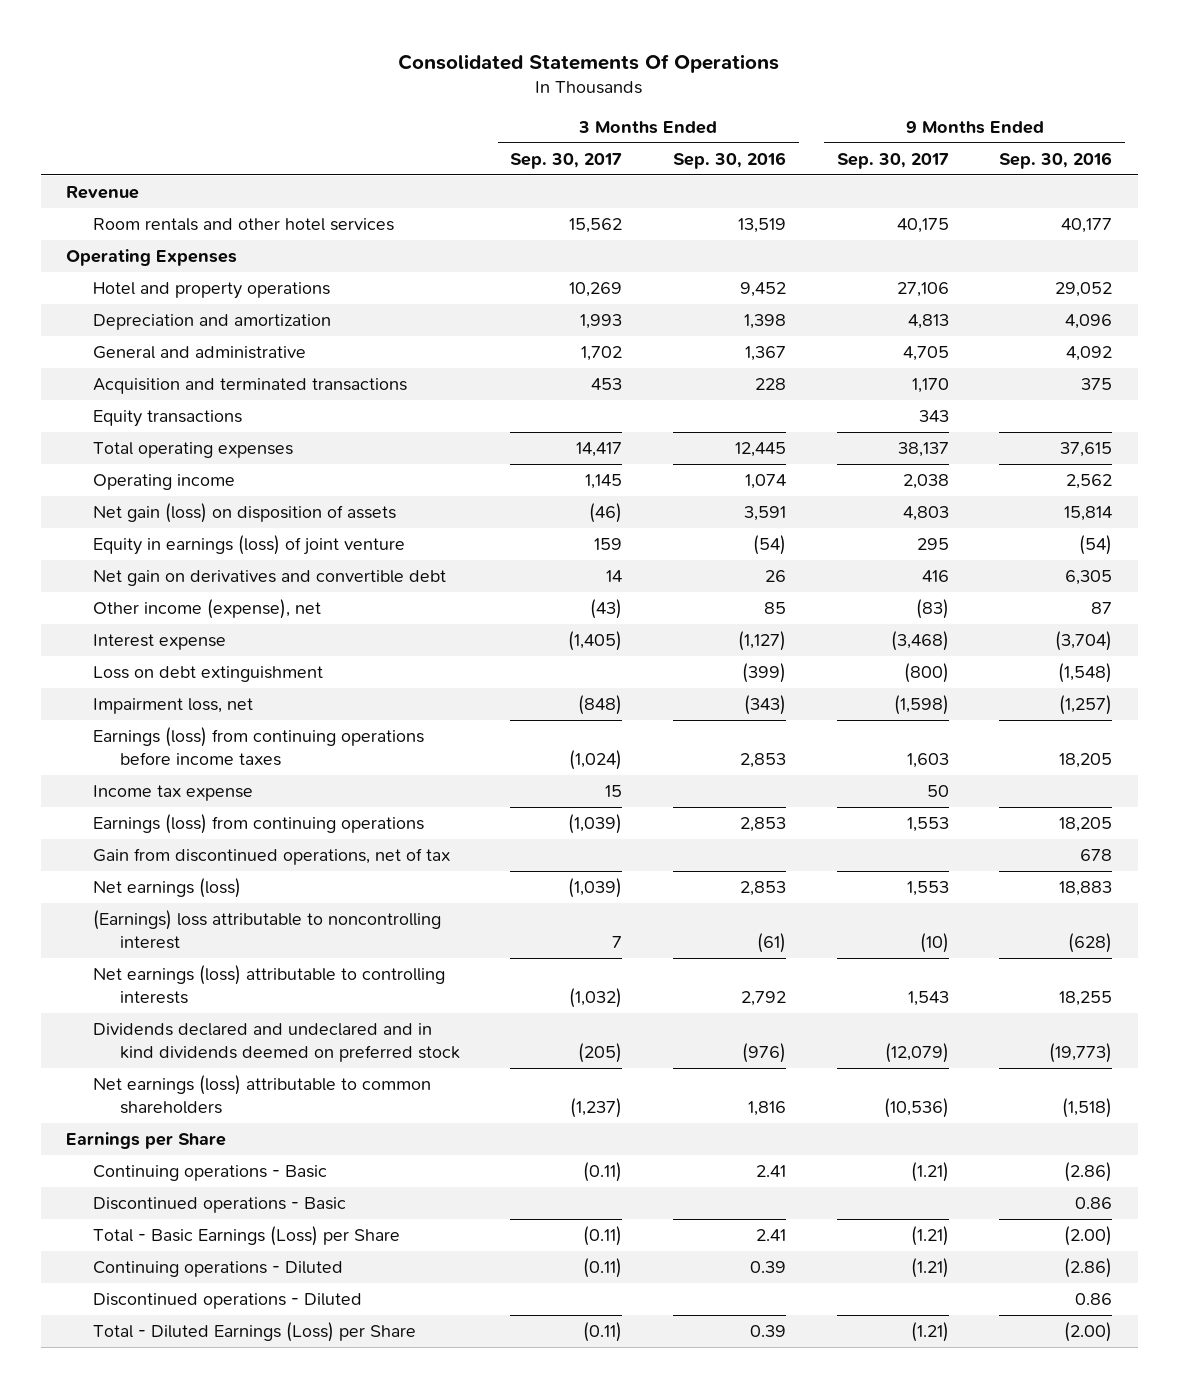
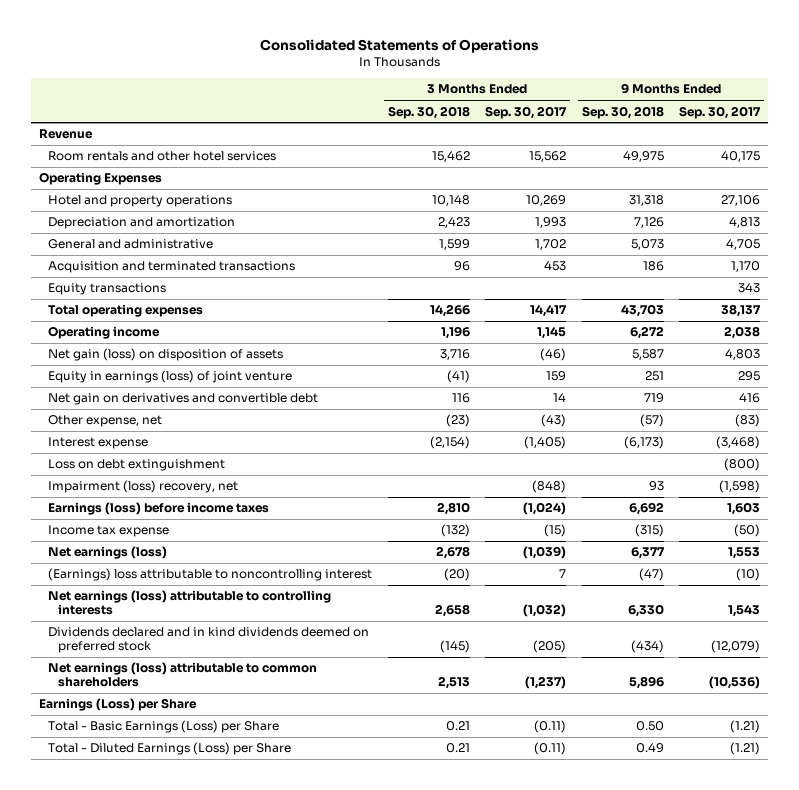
- Consolidated Statements Of Operations
+ Consolidated Statements of Operations
- | 3 Months Ended Sep. 30, 2017 | 3 Months Ended Sep. 30, 2016 | 9 Months Ended Sep. 30, 2017 | 9 Months Ended Sep. 30, 2016
+ | 3 Months Ended Sep. 30, 2018 | 3 Months Ended Sep. 30, 2017 | 9 Months Ended Sep. 30, 2018 | 9 Months Ended Sep. 30, 2017
- Other income (expense), net | (43) | 85 | (83) | 87
+ Other expense, net | (23) | (43) | (57) | (83)
- Impairment loss, net | (848) | (343) | (1,598) | (1,257)
- Earnings (loss) from continuing operations before income taxes | (1,024) | 2,853 | 1,603 | 18,205
- Income tax expense | 15 | | 50 |
- Earnings (loss) from continuing operations | (1,039) | 2,853 | 1,553 | 18,205
- Gain from discontinued operations, net of tax | | | | 678
+ Impairment (loss) recovery, net | | (848) | 93 | (1,598)
+ Earnings (loss) before income taxes | 2,810 | (1,024) | 6,692 | 1,603
+ Income tax expense | (132) | (15) | (315) | (50)
- Dividends declared and undeclared and in kind dividends deemed on preferred stock | (205) | (976) | (12,079) | (19,773)
+ Dividends declared and in kind dividends deemed on preferred stock | (145) | (205) | (434) | (12,079)
- Earnings per Share
- Continuing operations - Basic | (0.11) | 2.41 | (1.21) | (2.86)
- Discontinued operations - Basic | | | | 0.86
+ Earnings (Loss) per Share
- Continuing operations - Diluted | (0.11) | 0.39 | (1.21) | (2.86)
- Discontinued operations - Diluted | | | | 0.86

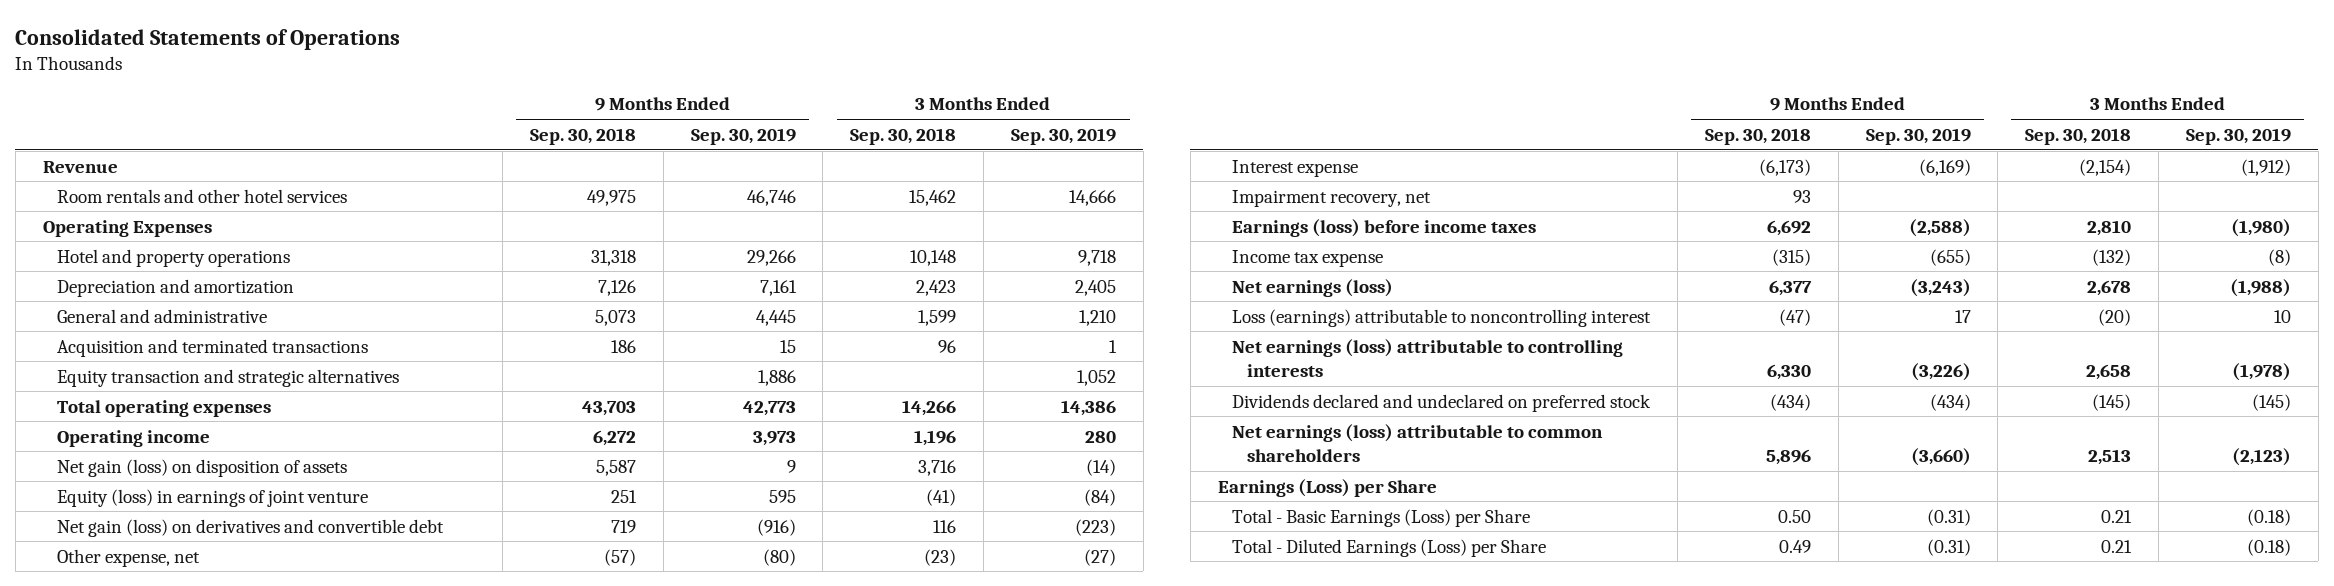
- | 3 Months Ended Sep. 30, 2018 | 3 Months Ended Sep. 30, 2017 | 9 Months Ended Sep. 30, 2018 | 9 Months Ended Sep. 30, 2017
+ | 9 Months Ended Sep. 30, 2018 | 9 Months Ended Sep. 30, 2019 | 3 Months Ended Sep. 30, 2018 | 3 Months Ended Sep. 30, 2019
- Equity transactions | | | | 343
+ Equity transaction and strategic alternatives | | 1,886 | | 1,052
- Equity in earnings (loss) of joint venture | (41) | 159 | 251 | 295
- Net gain on derivatives and convertible debt | 116 | 14 | 719 | 416
+ Equity (loss) in earnings of joint venture | 251 | 595 | (41) | (84)
+ Net gain (loss) on derivatives and convertible debt | 719 | (916) | 116 | (223)
- Loss on debt extinguishment | | | | (800)
- Impairment (loss) recovery, net | | (848) | 93 | (1,598)
+ Impairment recovery, net | 93 | | |
- (Earnings) loss attributable to noncontrolling interest | (20) | 7 | (47) | (10)
+ Loss (earnings) attributable to noncontrolling interest | (47) | 17 | (20) | 10
- Dividends declared and in kind dividends deemed on preferred stock | (145) | (205) | (434) | (12,079)
+ Dividends declared and undeclared on preferred stock | (434) | (434) | (145) | (145)

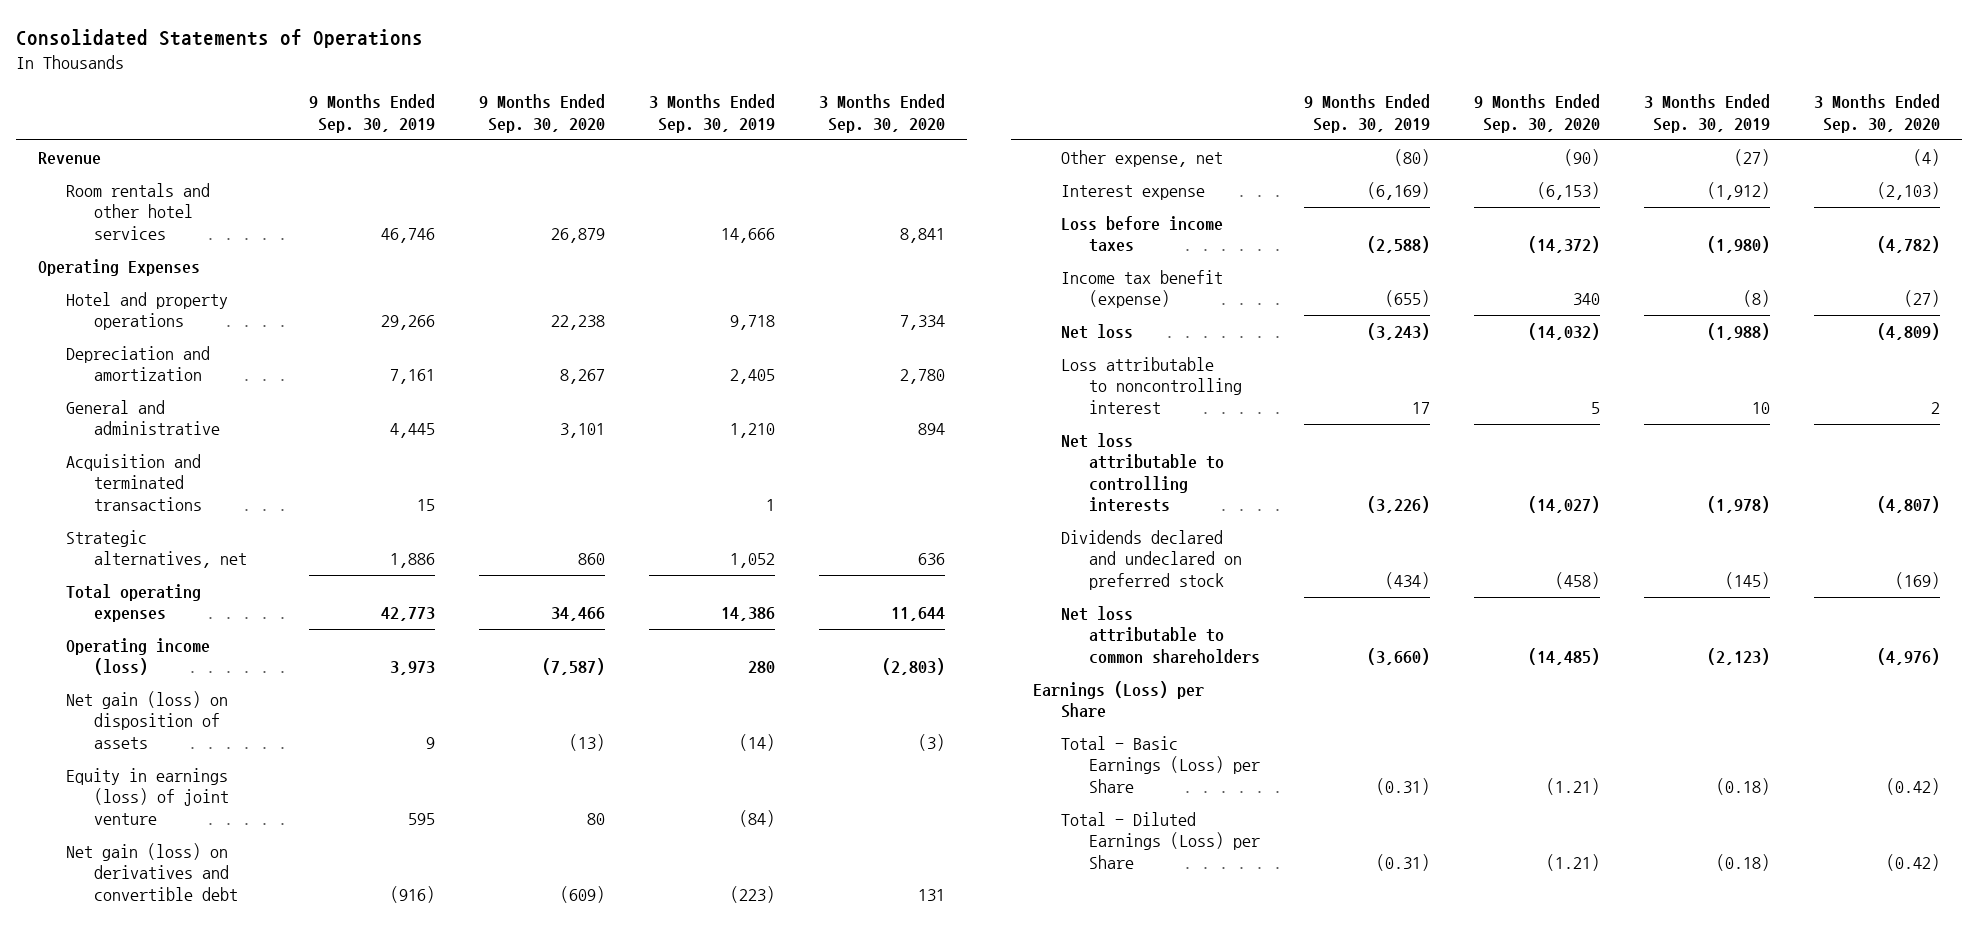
- | 9 Months Ended Sep. 30, 2018 | 9 Months Ended Sep. 30, 2019 | 3 Months Ended Sep. 30, 2018 | 3 Months Ended Sep. 30, 2019
+ | 9 Months Ended Sep. 30, 2019 | 9 Months Ended Sep. 30, 2020 | 3 Months Ended Sep. 30, 2019 | 3 Months Ended Sep. 30, 2020
- Equity transaction and strategic alternatives | | 1,886 | | 1,052
+ Strategic alternatives, net | 1,886 | 860 | 1,052 | 636
- Operating income | 6,272 | 3,973 | 1,196 | 280
+ Operating income (loss) | 3,973 | (7,587) | 280 | (2,803)
- Equity (loss) in earnings of joint venture | 251 | 595 | (41) | (84)
+ Equity in earnings (loss) of joint venture | 595 | 80 | (84) |
- Impairment recovery, net | 93 | | |
- Earnings (loss) before income taxes | 6,692 | (2,588) | 2,810 | (1,980)
- Income tax expense | (315) | (655) | (132) | (8)
- Net earnings (loss) | 6,377 | (3,243) | 2,678 | (1,988)
- Loss (earnings) attributable to noncontrolling interest | (47) | 17 | (20) | 10
- Net earnings (loss) attributable to controlling interests | 6,330 | (3,226) | 2,658 | (1,978)
+ Loss before income taxes | (2,588) | (14,372) | (1,980) | (4,782)
+ Income tax benefit (expense) | (655) | 340 | (8) | (27)
+ Net loss | (3,243) | (14,032) | (1,988) | (4,809)
+ Loss attributable to noncontrolling interest | 17 | 5 | 10 | 2
+ Net loss attributable to controlling interests | (3,226) | (14,027) | (1,978) | (4,807)
- Net earnings (loss) attributable to common shareholders | 5,896 | (3,660) | 2,513 | (2,123)
+ Net loss attributable to common shareholders | (3,660) | (14,485) | (2,123) | (4,976)

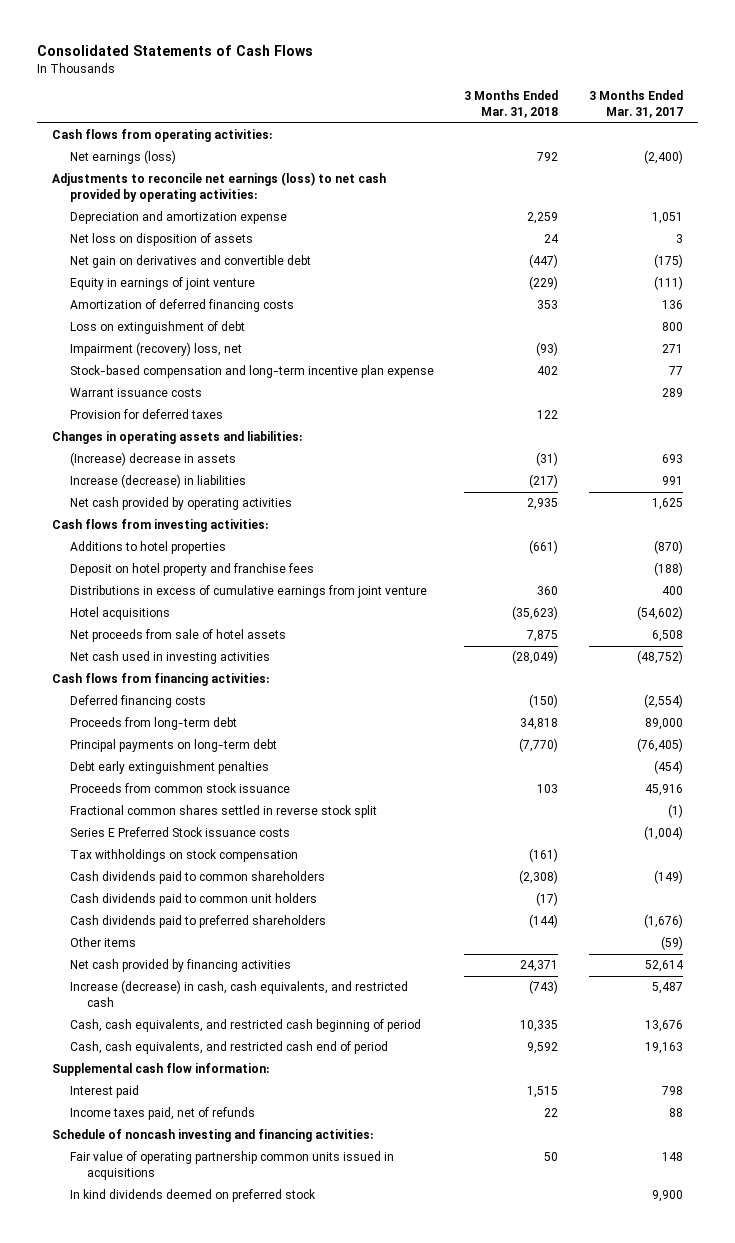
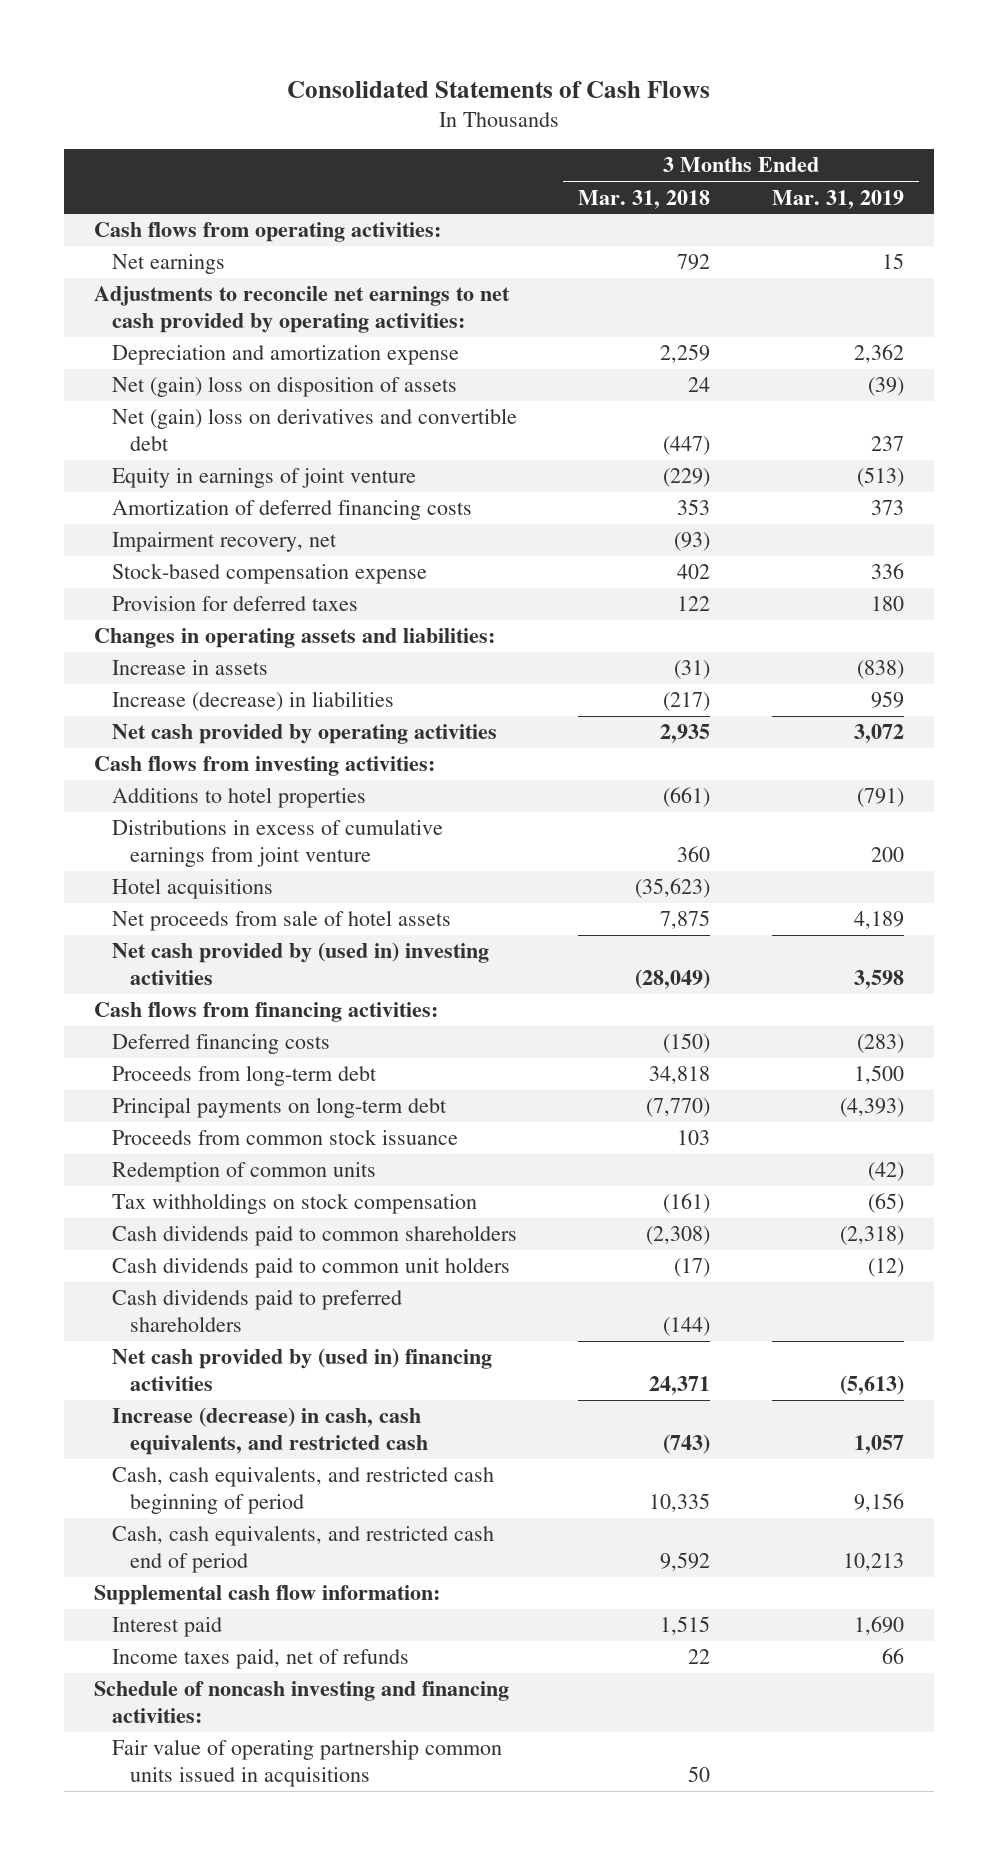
- | 3 Months Ended Mar. 31, 2018 | 3 Months Ended Mar. 31, 2017
+ | 3 Months Ended Mar. 31, 2018 | 3 Months Ended Mar. 31, 2019
- Net earnings (loss) | 792 | (2,400)
- Adjustments to reconcile net earnings (loss) to net cash provided by operating activities:
+ Net earnings | 792 | 15
+ Adjustments to reconcile net earnings to net cash provided by operating activities:
- Net loss on disposition of assets | 24 | 3
- Net gain on derivatives and convertible debt | (447) | (175)
+ Net (gain) loss on disposition of assets | 24 | (39)
+ Net (gain) loss on derivatives and convertible debt | (447) | 237
- Loss on extinguishment of debt | | 800
- Impairment (recovery) loss, net | (93) | 271
- Stock-based compensation and long-term incentive plan expense | 402 | 77
- Warrant issuance costs | | 289
+ Impairment recovery, net | (93) |
+ Stock-based compensation expense | 402 | 336
- (Increase) decrease in assets | (31) | 693
+ Increase in assets | (31) | (838)
- Deposit on hotel property and franchise fees | | (188)
- Net cash used in investing activities | (28,049) | (48,752)
+ Net cash provided by (used in) investing activities | (28,049) | 3,598
- Debt early extinguishment penalties | | (454)
- Fractional common shares settled in reverse stock split | | (1)
- Series E Preferred Stock issuance costs | | (1,004)
+ Redemption of common units | | (42)
- Other items | | (59)
- Net cash provided by financing activities | 24,371 | 52,614
+ Net cash provided by (used in) financing activities | 24,371 | (5,613)
- In kind dividends deemed on preferred stock | | 9,900

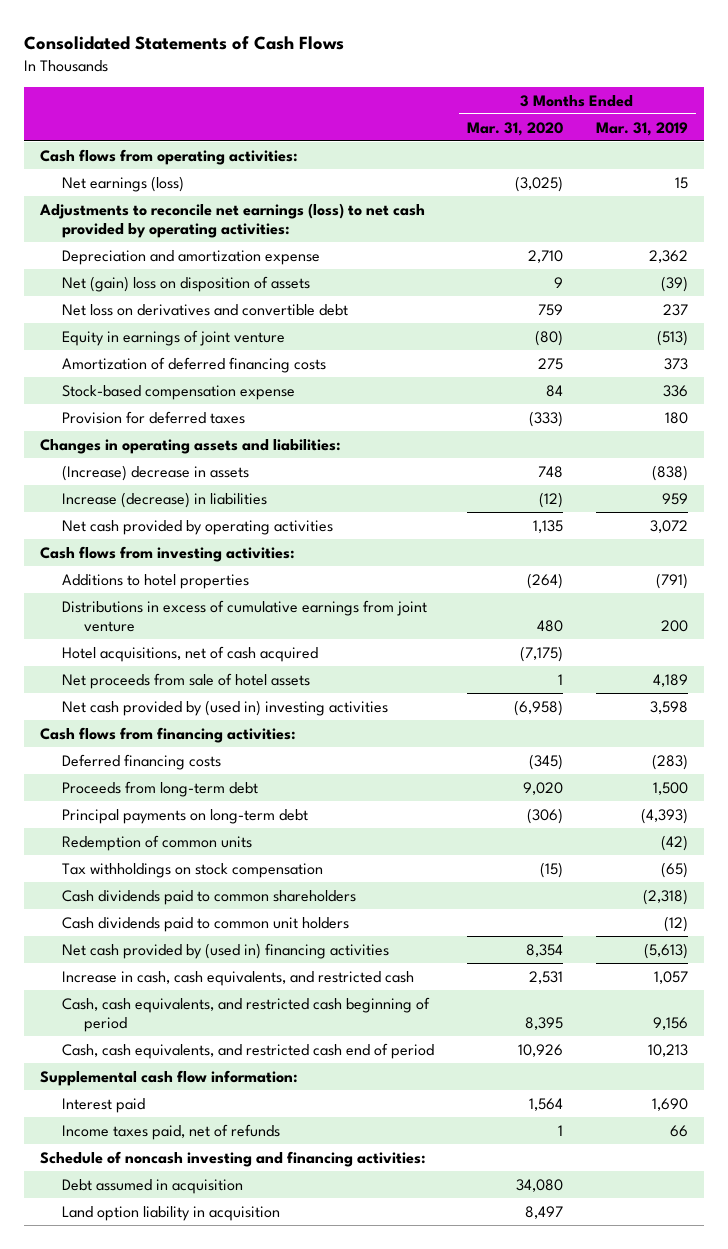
- | 3 Months Ended Mar. 31, 2018 | 3 Months Ended Mar. 31, 2019
+ | 3 Months Ended Mar. 31, 2020 | 3 Months Ended Mar. 31, 2019
- Net earnings | 792 | 15
- Adjustments to reconcile net earnings to net cash provided by operating activities:
+ Net earnings (loss) | (3,025) | 15
+ Adjustments to reconcile net earnings (loss) to net cash provided by operating activities:
- Net (gain) loss on derivatives and convertible debt | (447) | 237
+ Net loss on derivatives and convertible debt | 759 | 237
- Impairment recovery, net | (93) |
- Increase in assets | (31) | (838)
+ (Increase) decrease in assets | 748 | (838)
- Hotel acquisitions | (35,623) |
+ Hotel acquisitions, net of cash acquired | (7,175) |
- Proceeds from common stock issuance | 103 |
- Cash dividends paid to preferred shareholders | (144) |
- Increase (decrease) in cash, cash equivalents, and restricted cash | (743) | 1,057
+ Increase in cash, cash equivalents, and restricted cash | 2,531 | 1,057
- Fair value of operating partnership common units issued in acquisitions | 50 |
+ Debt assumed in acquisition | 34,080 |
+ Land option liability in acquisition | 8,497 |

